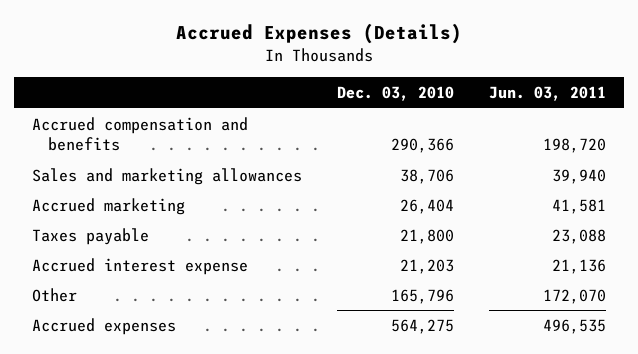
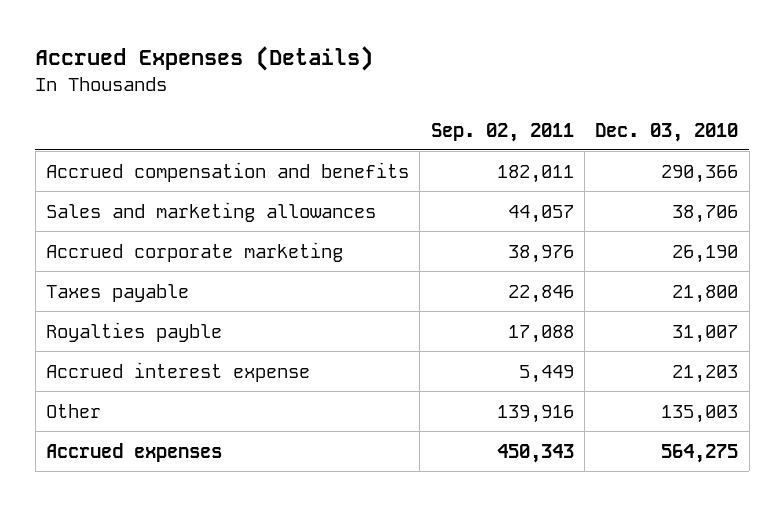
- | Dec. 03, 2010 | Jun. 03, 2011
+ | Sep. 02, 2011 | Dec. 03, 2010
- Accrued marketing | 26,404 | 41,581
+ Accrued corporate marketing | 38,976 | 26,190
+ Royalties payble | 17,088 | 31,007
- Other | 165,796 | 172,070
+ Other | 139,916 | 135,003

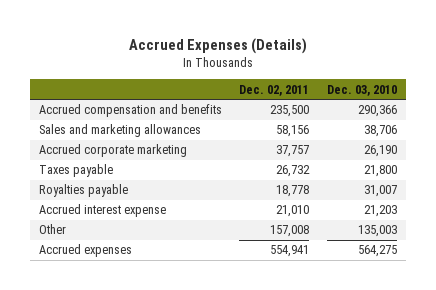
- | Sep. 02, 2011 | Dec. 03, 2010
+ | Dec. 02, 2011 | Dec. 03, 2010
- Royalties payble | 17,088 | 31,007
+ Royalties payable | 18,778 | 31,007

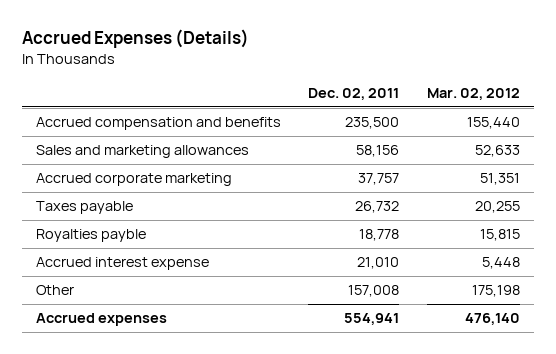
- | Dec. 02, 2011 | Dec. 03, 2010
+ | Dec. 02, 2011 | Mar. 02, 2012
- Royalties payable | 18,778 | 31,007
+ Royalties payble | 18,778 | 15,815

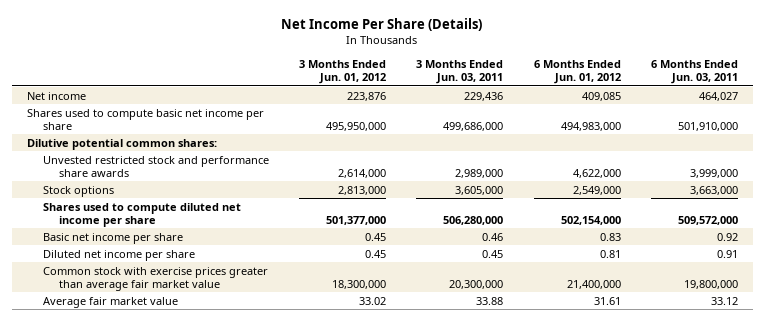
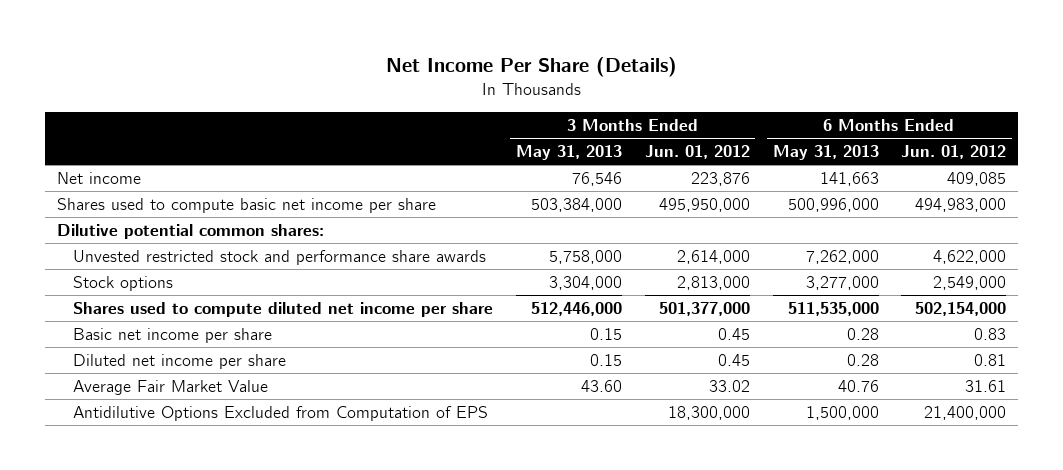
- | 3 Months Ended Jun. 01, 2012 | 3 Months Ended Jun. 03, 2011 | 6 Months Ended Jun. 01, 2012 | 6 Months Ended Jun. 03, 2011
+ | 3 Months Ended May 31, 2013 | 3 Months Ended Jun. 01, 2012 | 6 Months Ended May 31, 2013 | 6 Months Ended Jun. 01, 2012
- Common stock with exercise prices greater than average fair market value | 18,300,000 | 20,300,000 | 21,400,000 | 19,800,000
- Average fair market value | 33.02 | 33.88 | 31.61 | 33.12
+ Average Fair Market Value | 43.60 | 33.02 | 40.76 | 31.61
+ Antidilutive Options Excluded from Computation of EPS | | 18,300,000 | 1,500,000 | 21,400,000

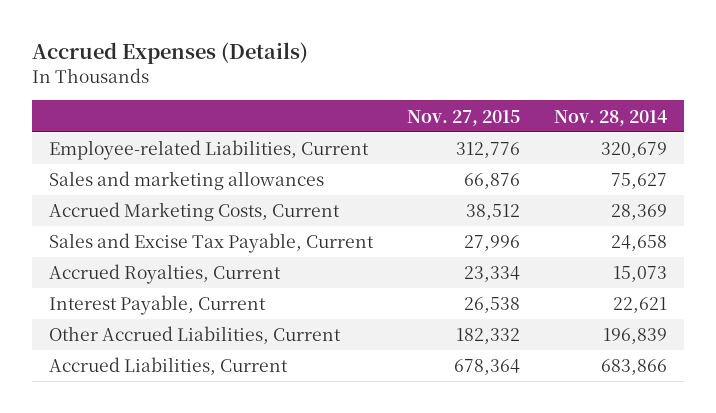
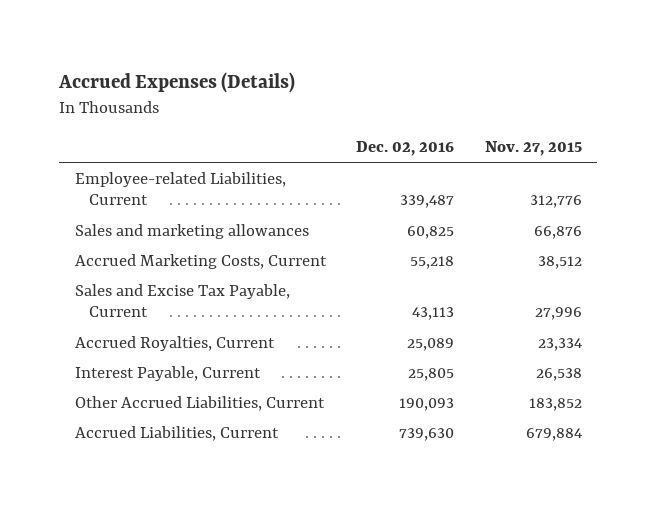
- | Nov. 27, 2015 | Nov. 28, 2014
+ | Dec. 02, 2016 | Nov. 27, 2015
- Other Accrued Liabilities, Current | 182,332 | 196,839
- Accrued Liabilities, Current | 678,364 | 683,866
+ Other Accrued Liabilities, Current | 190,093 | 183,852
+ Accrued Liabilities, Current | 739,630 | 679,884

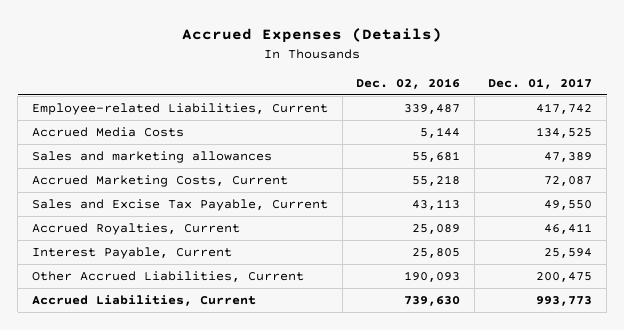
- | Dec. 02, 2016 | Nov. 27, 2015
+ | Dec. 02, 2016 | Dec. 01, 2017
- Sales and marketing allowances | 60,825 | 66,876
+ Accrued Media Costs | 5,144 | 134,525
+ Sales and marketing allowances | 55,681 | 47,389

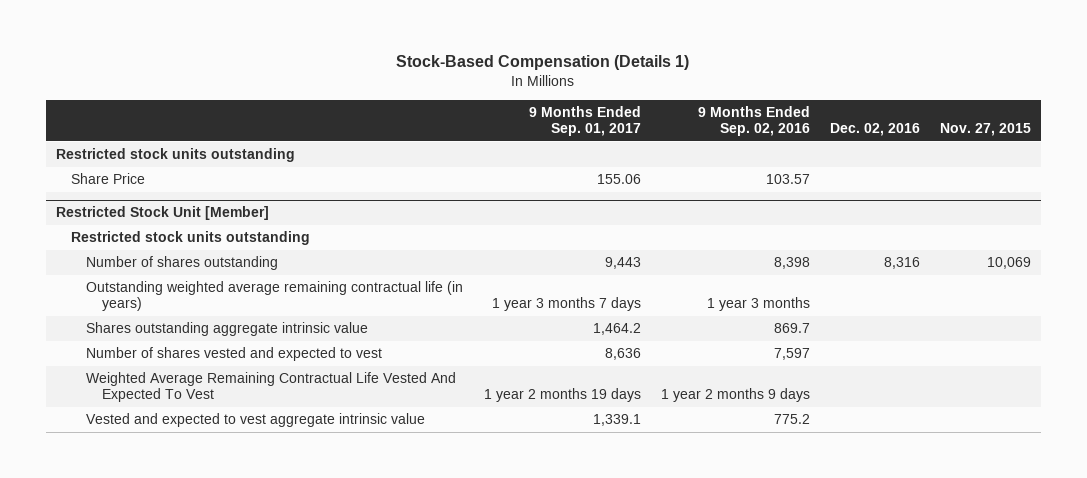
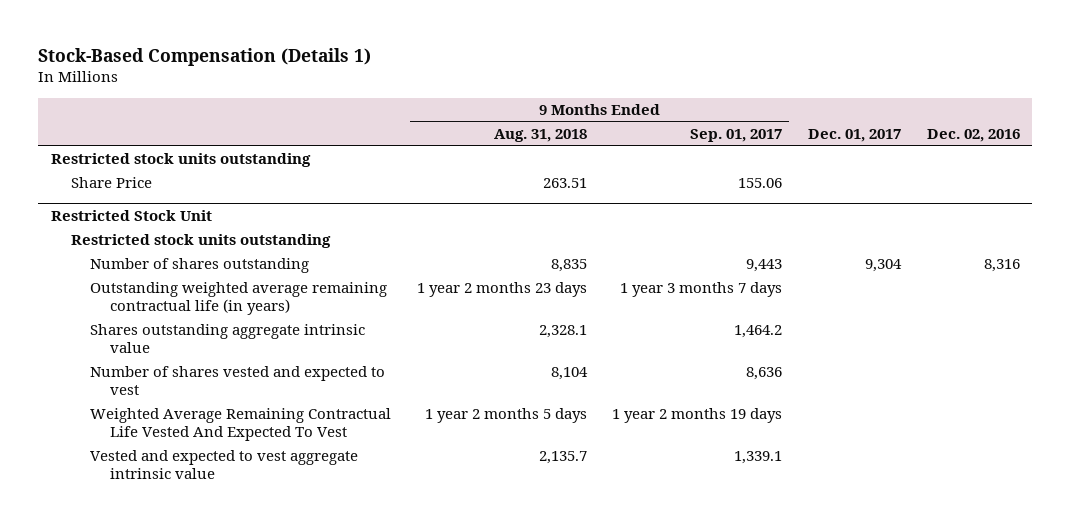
- | 9 Months Ended Sep. 01, 2017 | 9 Months Ended Sep. 02, 2016 | Dec. 02, 2016 | Nov. 27, 2015
+ | 9 Months Ended Aug. 31, 2018 | 9 Months Ended Sep. 01, 2017 | Dec. 01, 2017 | Dec. 02, 2016
- Restricted Stock Unit [Member]
+ Restricted Stock Unit

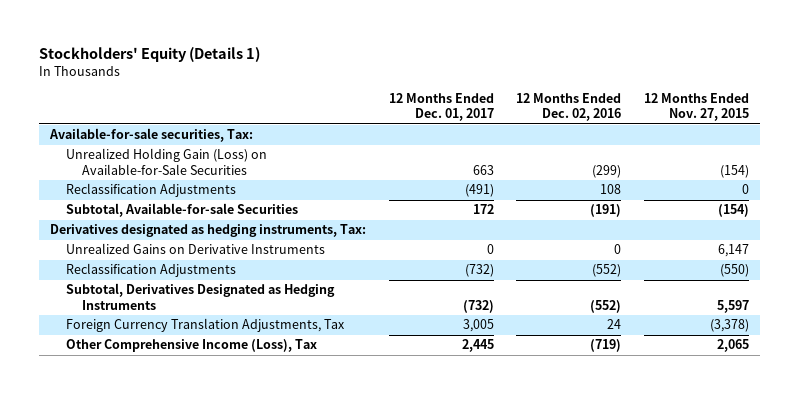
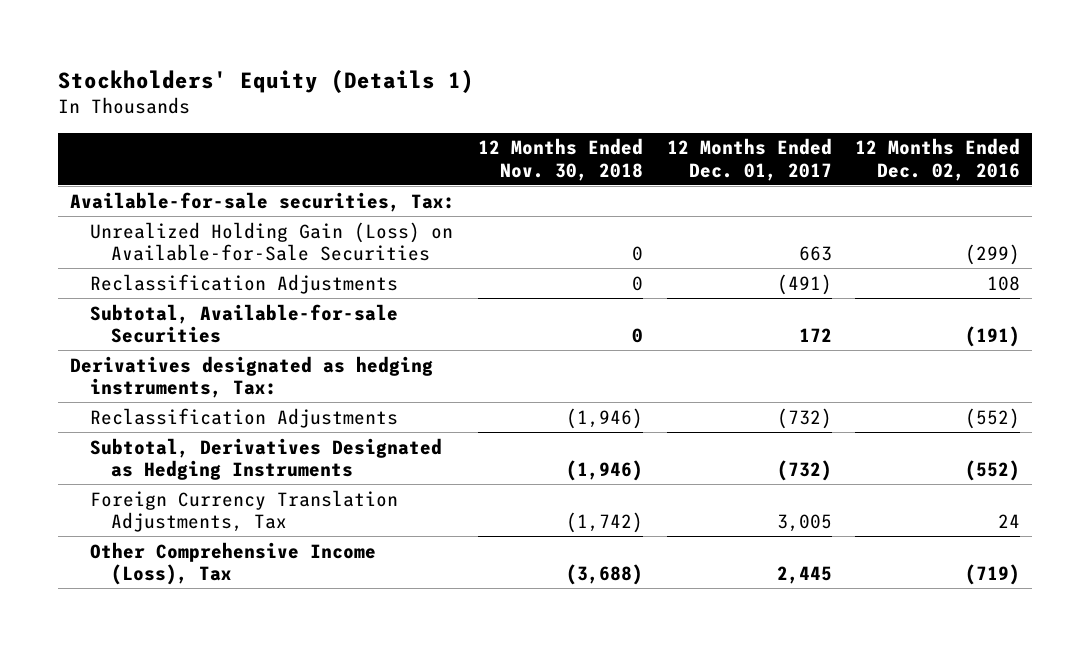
- | 12 Months Ended Dec. 01, 2017 | 12 Months Ended Dec. 02, 2016 | 12 Months Ended Nov. 27, 2015
+ | 12 Months Ended Nov. 30, 2018 | 12 Months Ended Dec. 01, 2017 | 12 Months Ended Dec. 02, 2016
- Unrealized Gains on Derivative Instruments | 0 | 0 | 6,147

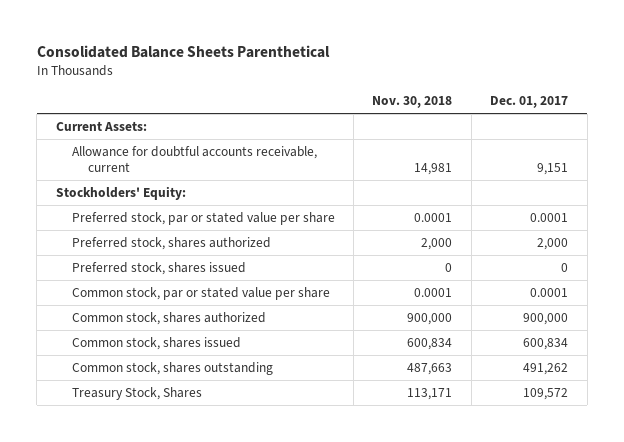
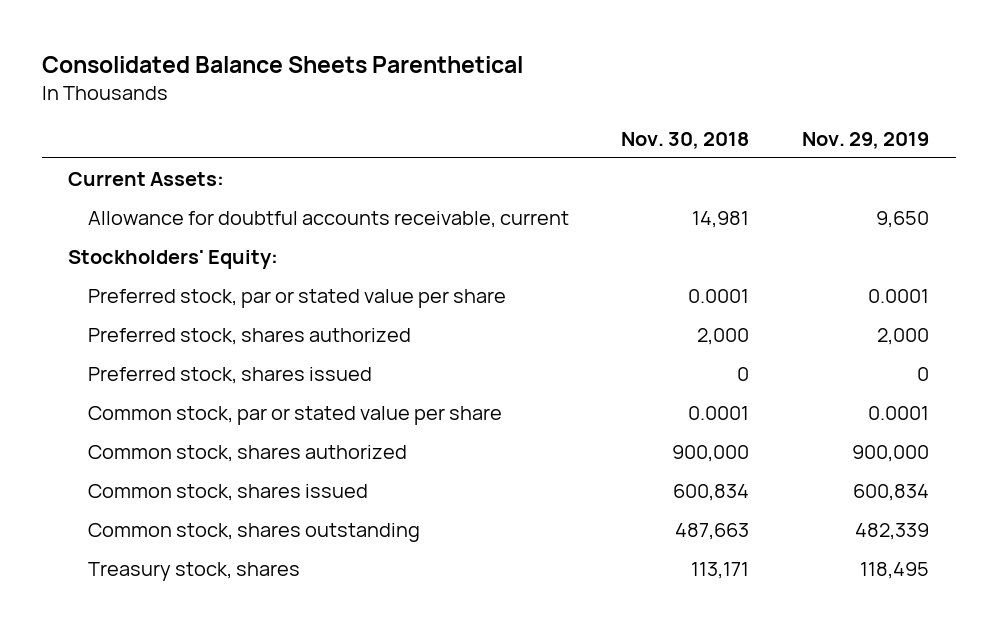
- | Nov. 30, 2018 | Dec. 01, 2017
+ | Nov. 30, 2018 | Nov. 29, 2019
- Treasury Stock, Shares | 113,171 | 109,572
+ Treasury stock, shares | 113,171 | 118,495

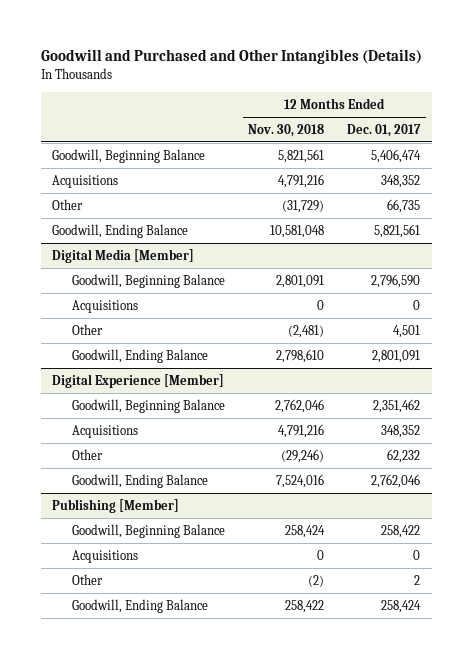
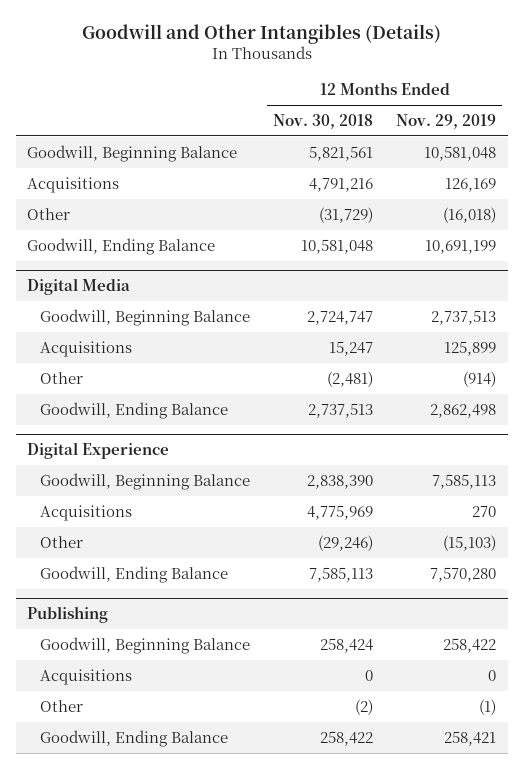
- Goodwill and Purchased and Other Intangibles (Details)
+ Goodwill and Other Intangibles (Details)
- | 12 Months Ended Nov. 30, 2018 | 12 Months Ended Dec. 01, 2017
+ | 12 Months Ended Nov. 30, 2018 | 12 Months Ended Nov. 29, 2019
- Digital Media [Member]
- Goodwill, Beginning Balance | 2,801,091 | 2,796,590
- Acquisitions | 0 | 0
+ Digital Media
+ Goodwill, Beginning Balance | 2,724,747 | 2,737,513
+ Acquisitions | 15,247 | 125,899
- Goodwill, Ending Balance | 2,798,610 | 2,801,091
- Digital Experience [Member]
- Goodwill, Beginning Balance | 2,762,046 | 2,351,462
- Acquisitions | 4,791,216 | 348,352
+ Goodwill, Ending Balance | 2,737,513 | 2,862,498
+ Digital Experience
+ Goodwill, Beginning Balance | 2,838,390 | 7,585,113
+ Acquisitions | 4,775,969 | 270
- Goodwill, Ending Balance | 7,524,016 | 2,762,046
- Publishing [Member]
+ Goodwill, Ending Balance | 7,585,113 | 7,570,280
+ Publishing

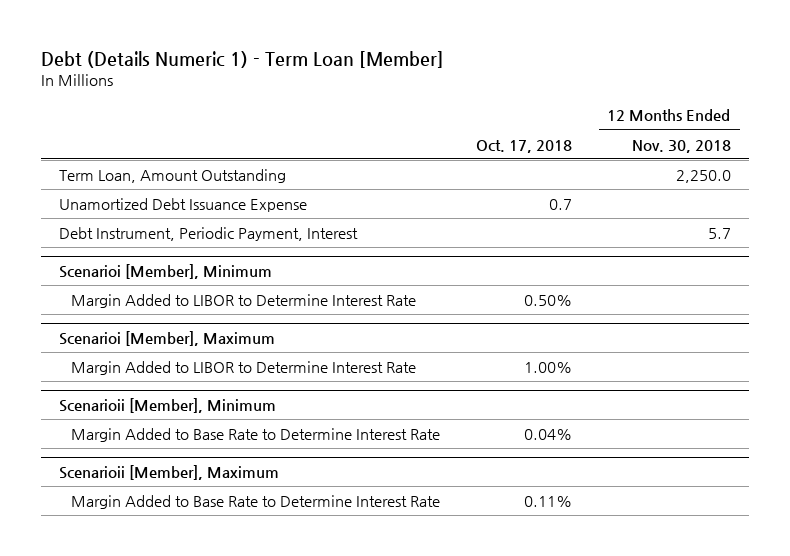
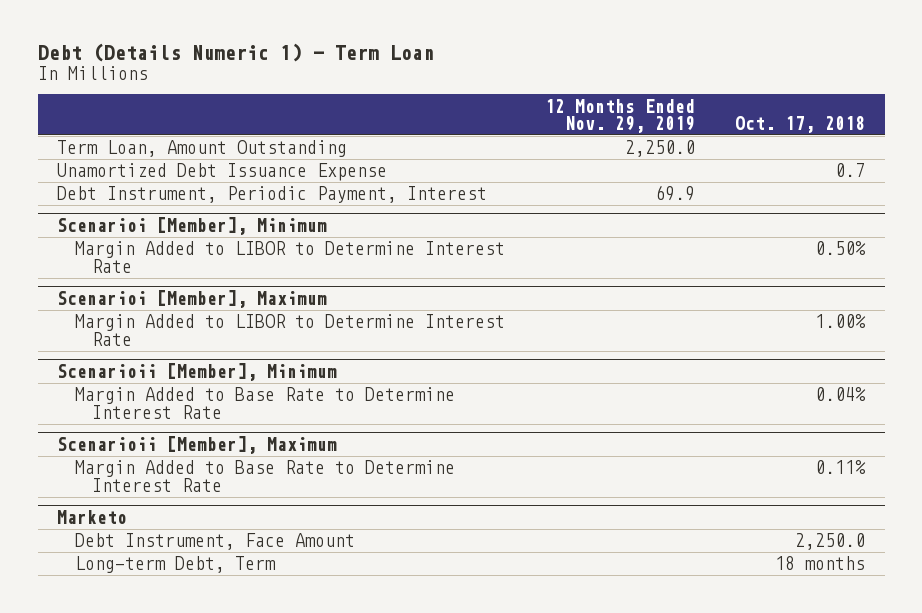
- Debt (Details Numeric 1) - Term Loan [Member]
+ Debt (Details Numeric 1) - Term Loan
- | Oct. 17, 2018 | 12 Months Ended Nov. 30, 2018
+ | 12 Months Ended Nov. 29, 2019 | Oct. 17, 2018
+ Marketo
+ Debt Instrument, Face Amount | | 2,250.0
+ Long-term Debt, Term | | 18 months

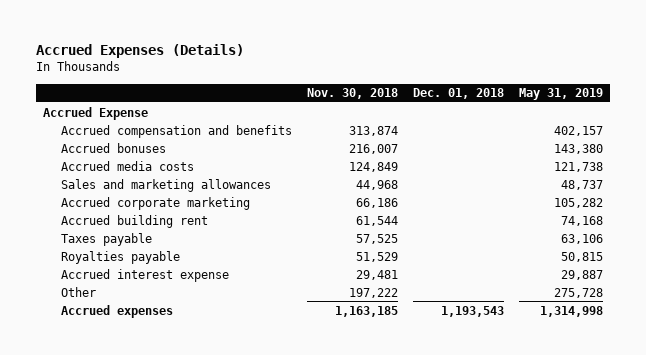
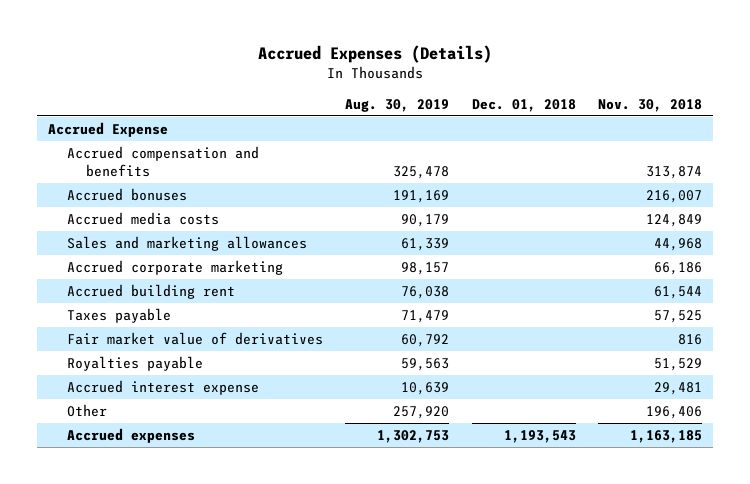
- | Nov. 30, 2018 | Dec. 01, 2018 | May 31, 2019
+ | Aug. 30, 2019 | Dec. 01, 2018 | Nov. 30, 2018
+ Fair market value of derivatives | 60,792 | | 816
- Other | 197,222 | | 275,728
+ Other | 257,920 | | 196,406

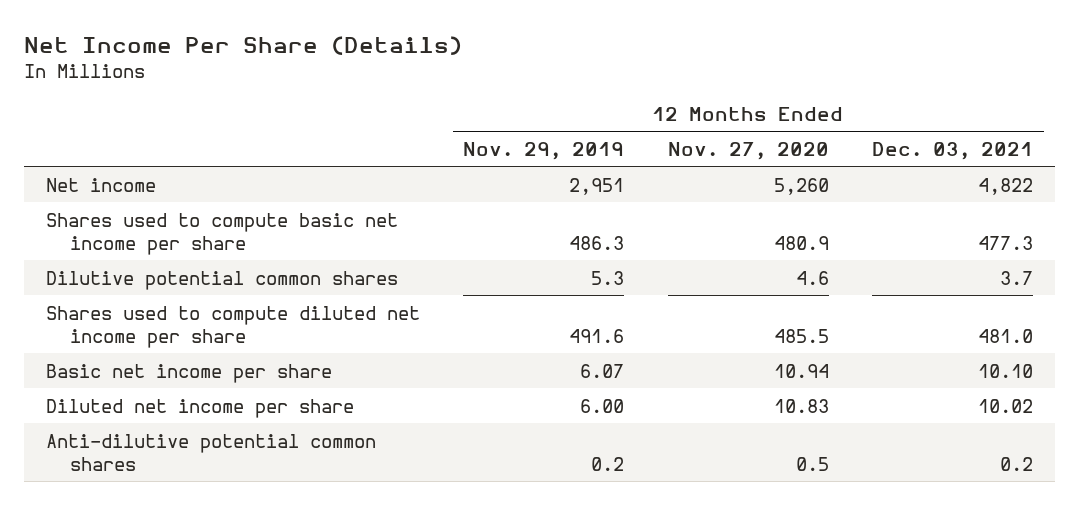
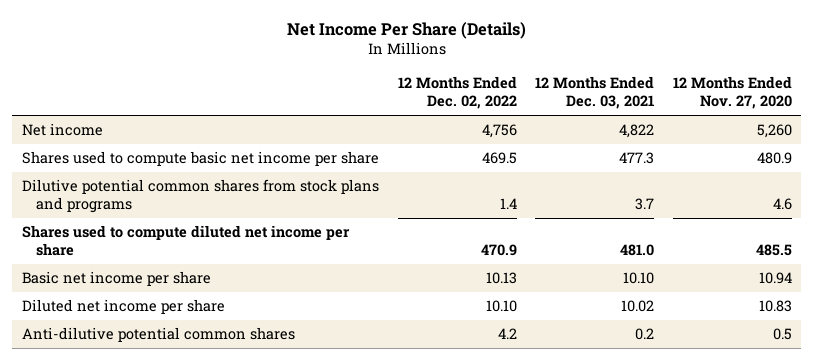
- | 12 Months Ended Nov. 29, 2019 | 12 Months Ended Nov. 27, 2020 | 12 Months Ended Dec. 03, 2021
+ | 12 Months Ended Dec. 02, 2022 | 12 Months Ended Dec. 03, 2021 | 12 Months Ended Nov. 27, 2020
- Dilutive potential common shares | 5.3 | 4.6 | 3.7
+ Dilutive potential common shares from stock plans and programs | 1.4 | 3.7 | 4.6

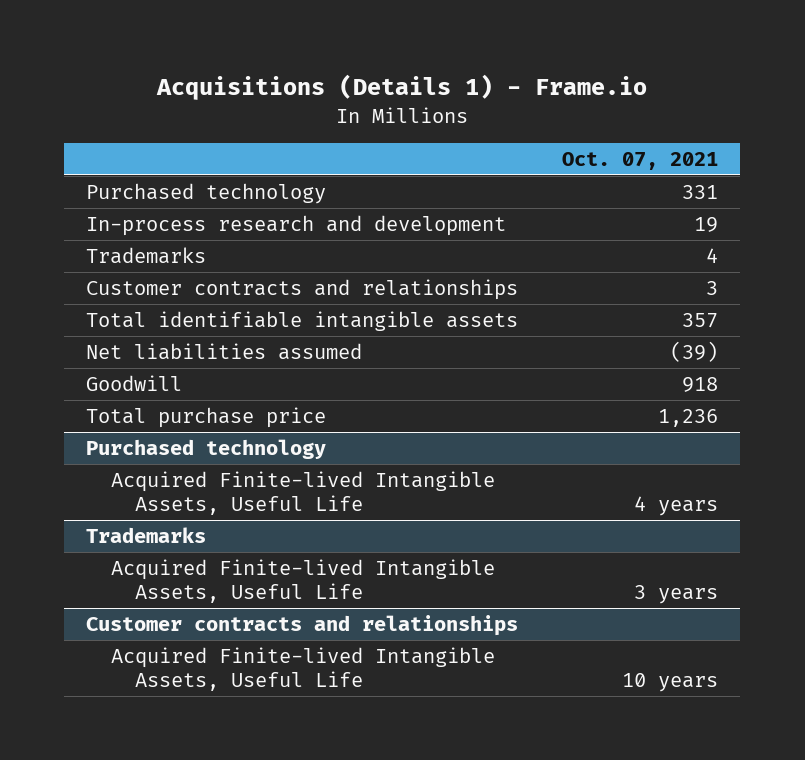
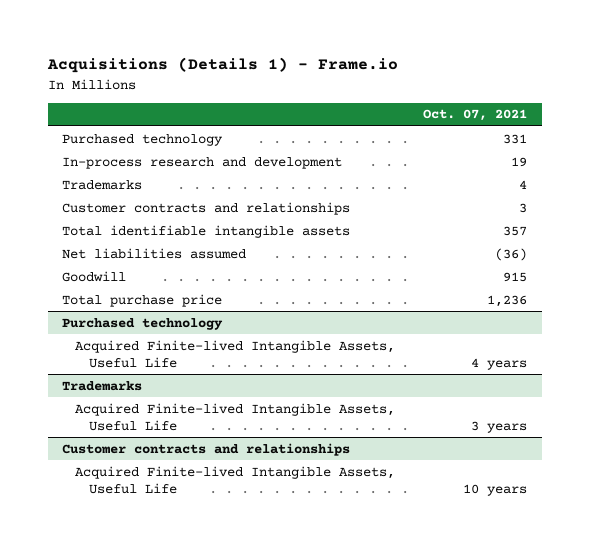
- Net liabilities assumed | (39)
- Goodwill | 918
+ Net liabilities assumed | (36)
+ Goodwill | 915

